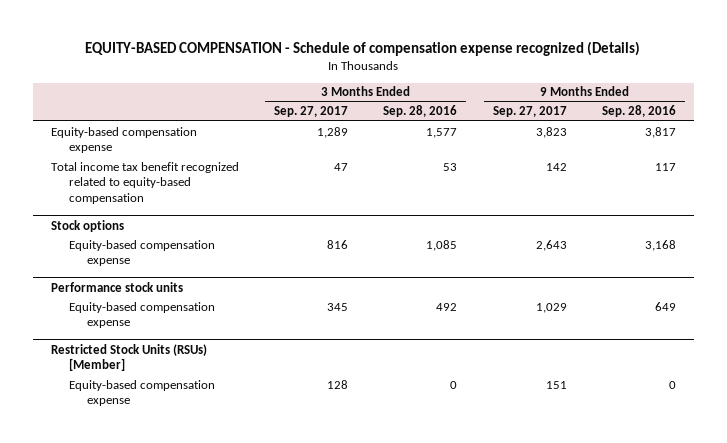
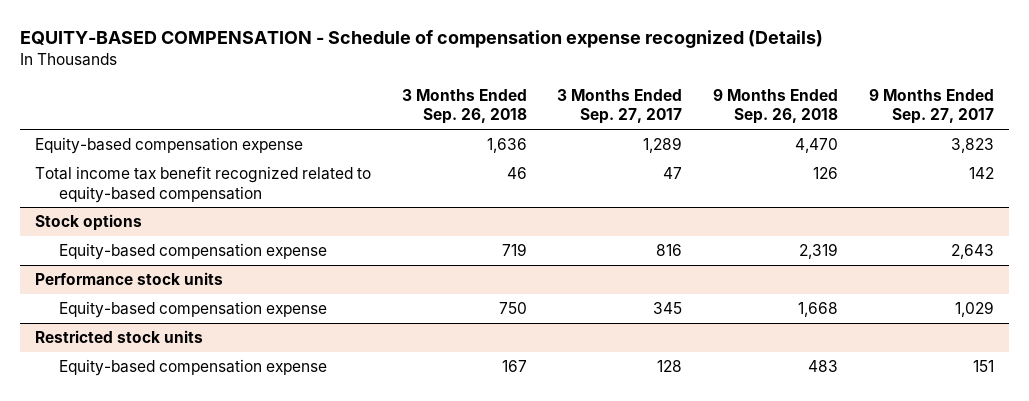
- | 3 Months Ended Sep. 27, 2017 | 3 Months Ended Sep. 28, 2016 | 9 Months Ended Sep. 27, 2017 | 9 Months Ended Sep. 28, 2016
+ | 3 Months Ended Sep. 26, 2018 | 3 Months Ended Sep. 27, 2017 | 9 Months Ended Sep. 26, 2018 | 9 Months Ended Sep. 27, 2017
- Restricted Stock Units (RSUs) [Member]
+ Restricted stock units

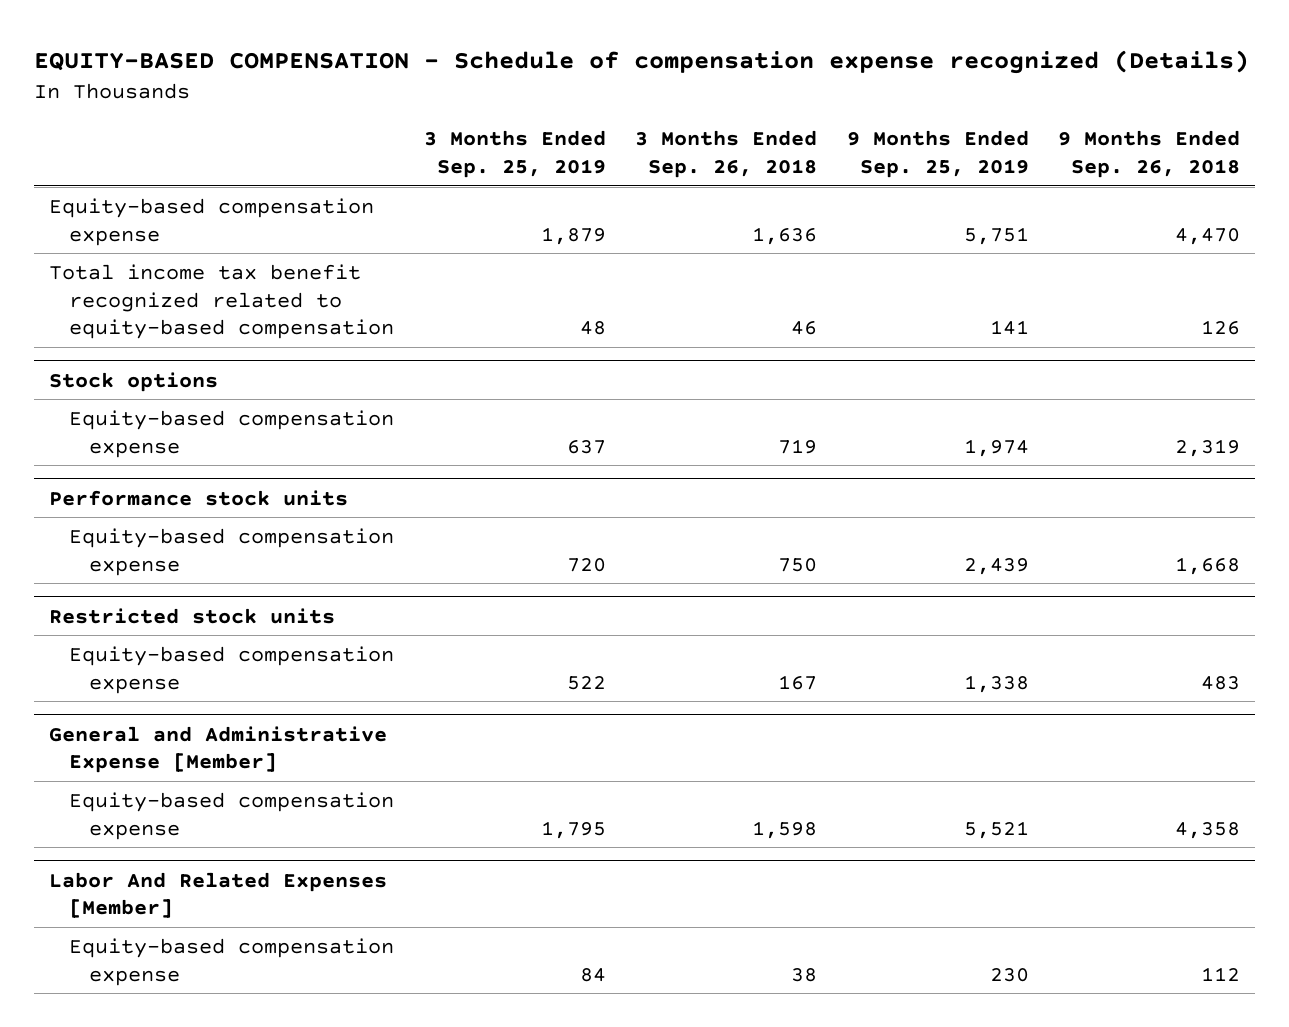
- | 3 Months Ended Sep. 26, 2018 | 3 Months Ended Sep. 27, 2017 | 9 Months Ended Sep. 26, 2018 | 9 Months Ended Sep. 27, 2017
+ | 3 Months Ended Sep. 25, 2019 | 3 Months Ended Sep. 26, 2018 | 9 Months Ended Sep. 25, 2019 | 9 Months Ended Sep. 26, 2018
+ General and Administrative Expense [Member]
+ Equity-based compensation expense | 1,795 | 1,598 | 5,521 | 4,358
+ Labor And Related Expenses [Member]
+ Equity-based compensation expense | 84 | 38 | 230 | 112

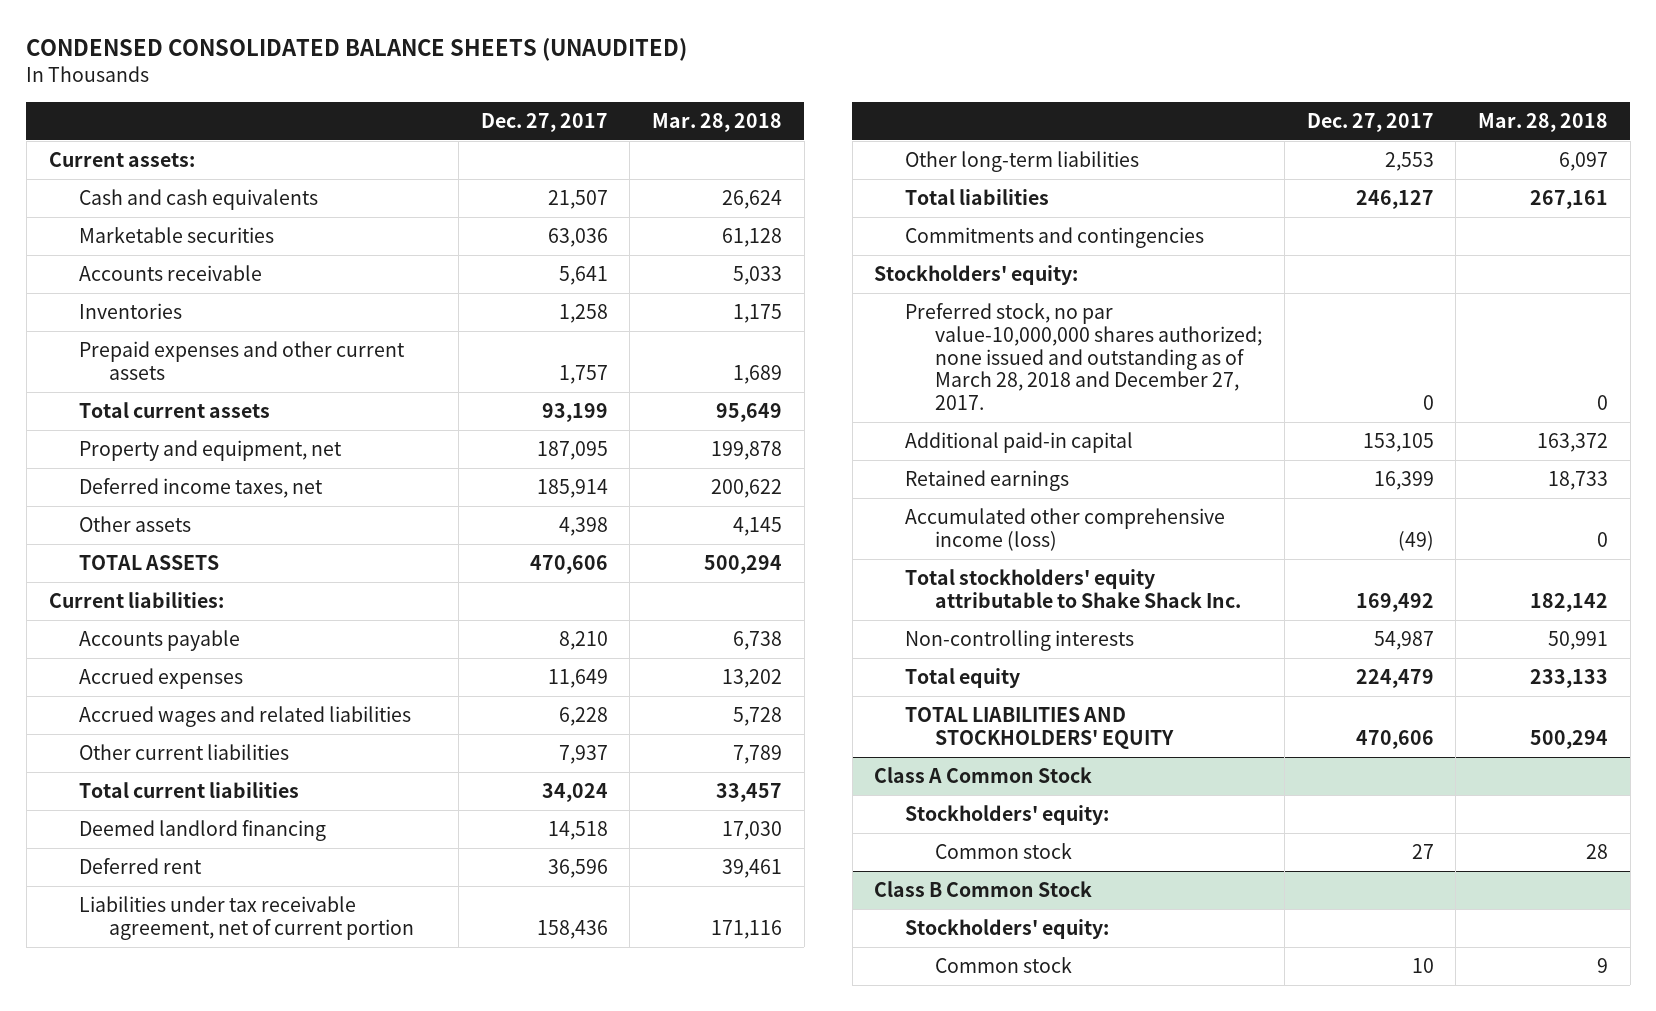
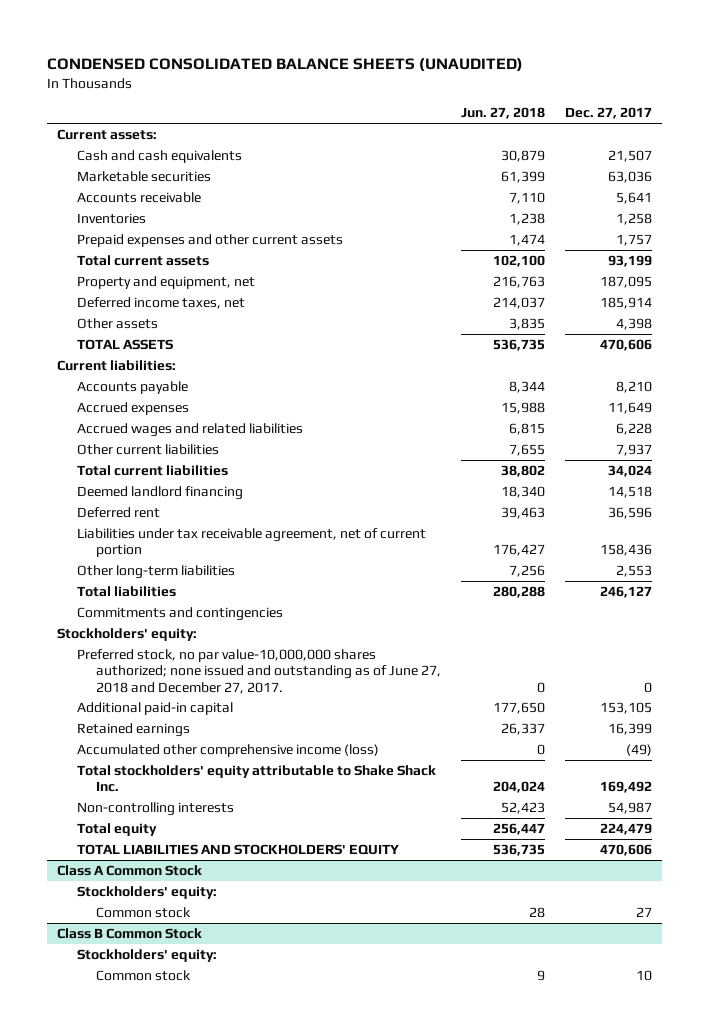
- | Dec. 27, 2017 | Mar. 28, 2018
+ | Jun. 27, 2018 | Dec. 27, 2017
- Preferred stock, no par value-10,000,000 shares authorized; none issued and outstanding as of March 28, 2018 and December 27, 2017. | 0 | 0
+ Preferred stock, no par value-10,000,000 shares authorized; none issued and outstanding as of June 27, 2018 and December 27, 2017. | 0 | 0

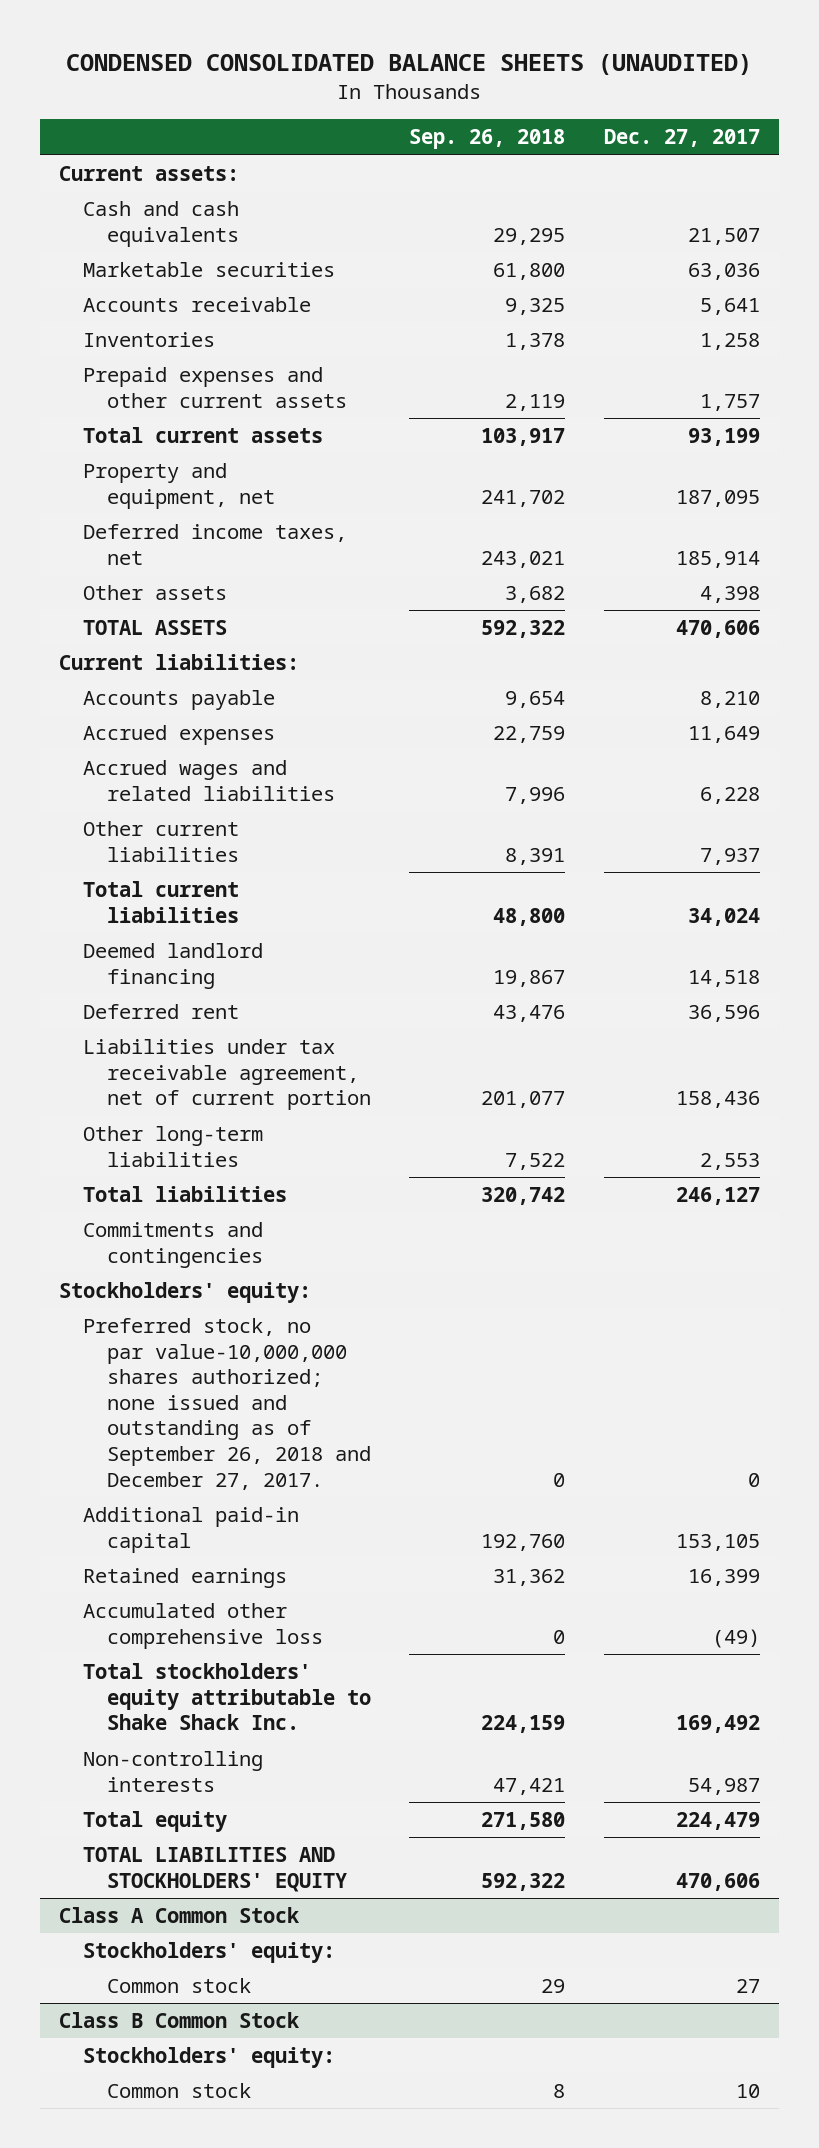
- | Jun. 27, 2018 | Dec. 27, 2017
+ | Sep. 26, 2018 | Dec. 27, 2017
- Preferred stock, no par value-10,000,000 shares authorized; none issued and outstanding as of June 27, 2018 and December 27, 2017. | 0 | 0
+ Preferred stock, no par value-10,000,000 shares authorized; none issued and outstanding as of September 26, 2018 and December 27, 2017. | 0 | 0
- Accumulated other comprehensive income (loss) | 0 | (49)
+ Accumulated other comprehensive loss | 0 | (49)

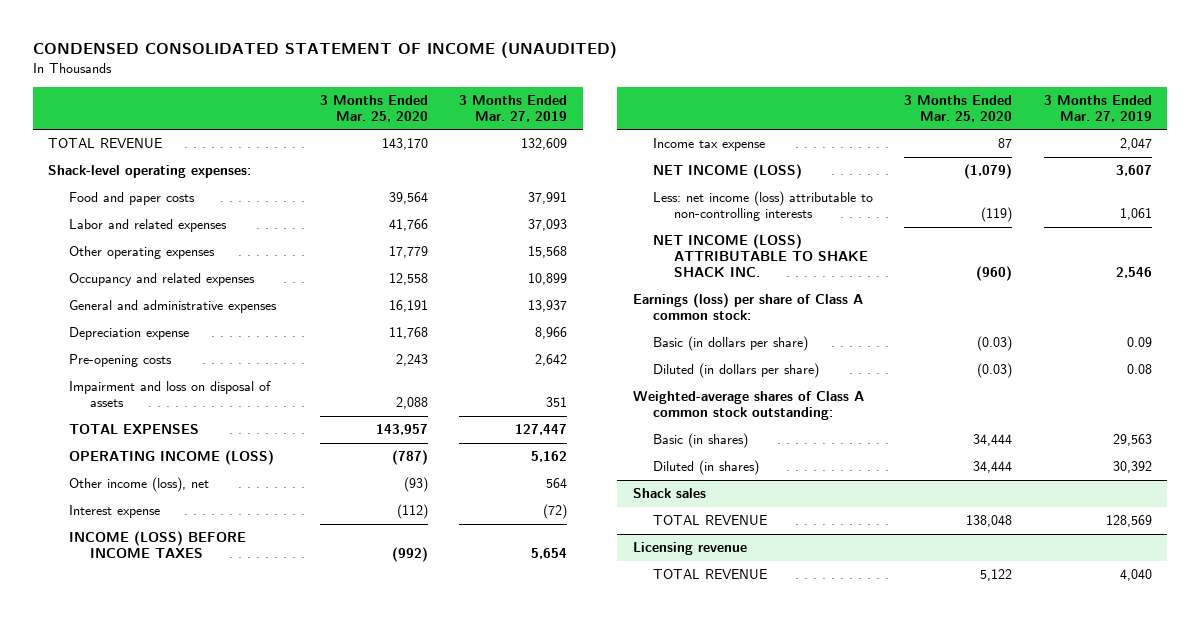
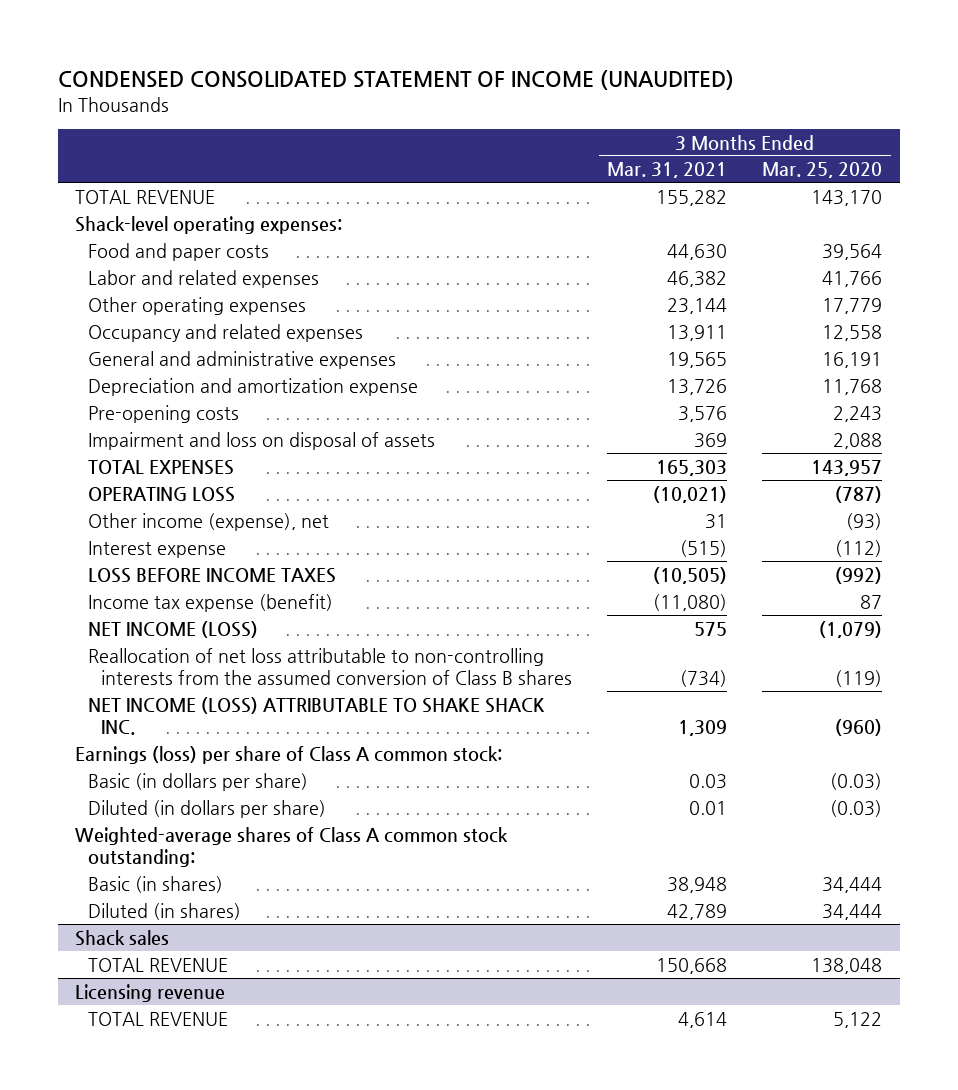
- | 3 Months Ended Mar. 25, 2020 | 3 Months Ended Mar. 27, 2019
+ | 3 Months Ended Mar. 31, 2021 | 3 Months Ended Mar. 25, 2020
- Depreciation expense | 11,768 | 8,966
+ Depreciation and amortization expense | 13,726 | 11,768
- OPERATING INCOME (LOSS) | (787) | 5,162
- Other income (loss), net | (93) | 564
+ OPERATING LOSS | (10,021) | (787)
+ Other income (expense), net | 31 | (93)
- INCOME (LOSS) BEFORE INCOME TAXES | (992) | 5,654
- Income tax expense | 87 | 2,047
+ LOSS BEFORE INCOME TAXES | (10,505) | (992)
+ Income tax expense (benefit) | (11,080) | 87
- Less: net income (loss) attributable to non-controlling interests | (119) | 1,061
+ Reallocation of net loss attributable to non-controlling interests from the assumed conversion of Class B shares | (734) | (119)

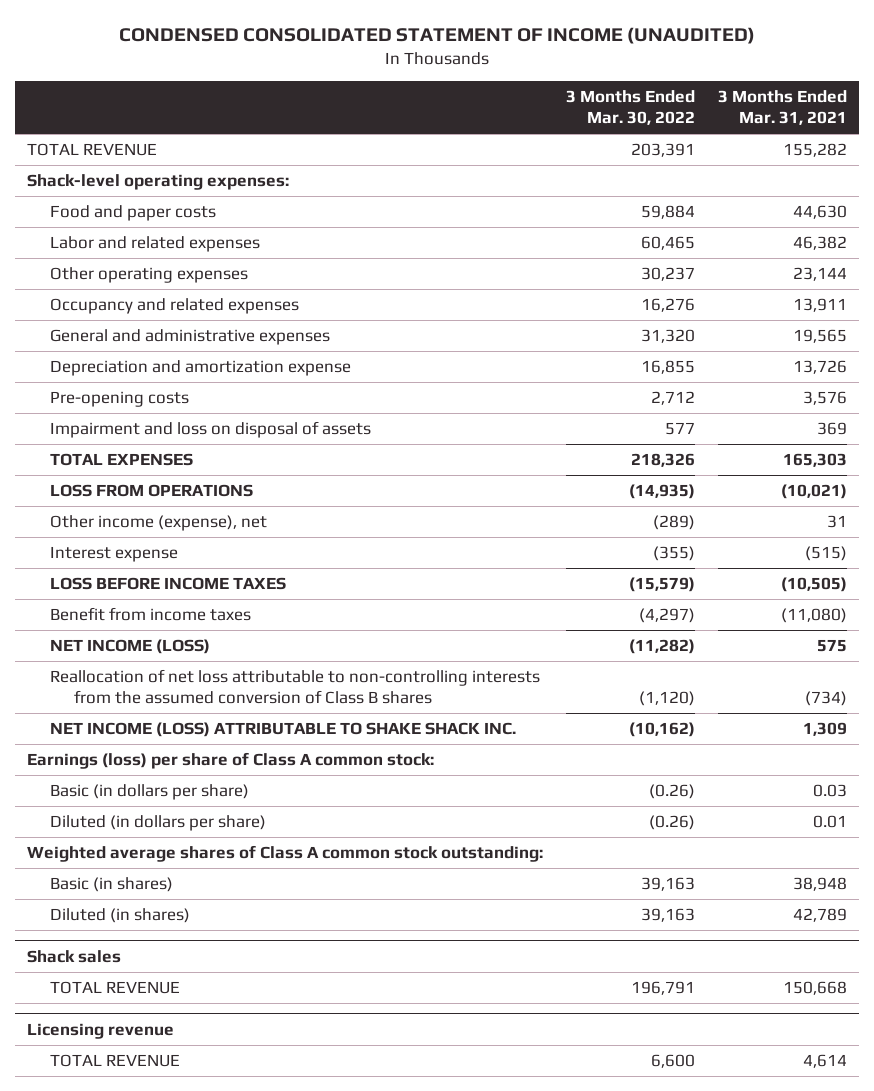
- | 3 Months Ended Mar. 31, 2021 | 3 Months Ended Mar. 25, 2020
+ | 3 Months Ended Mar. 30, 2022 | 3 Months Ended Mar. 31, 2021
- OPERATING LOSS | (10,021) | (787)
+ LOSS FROM OPERATIONS | (14,935) | (10,021)
- Income tax expense (benefit) | (11,080) | 87
+ Benefit from income taxes | (4,297) | (11,080)
- Weighted-average shares of Class A common stock outstanding:
+ Weighted average shares of Class A common stock outstanding:

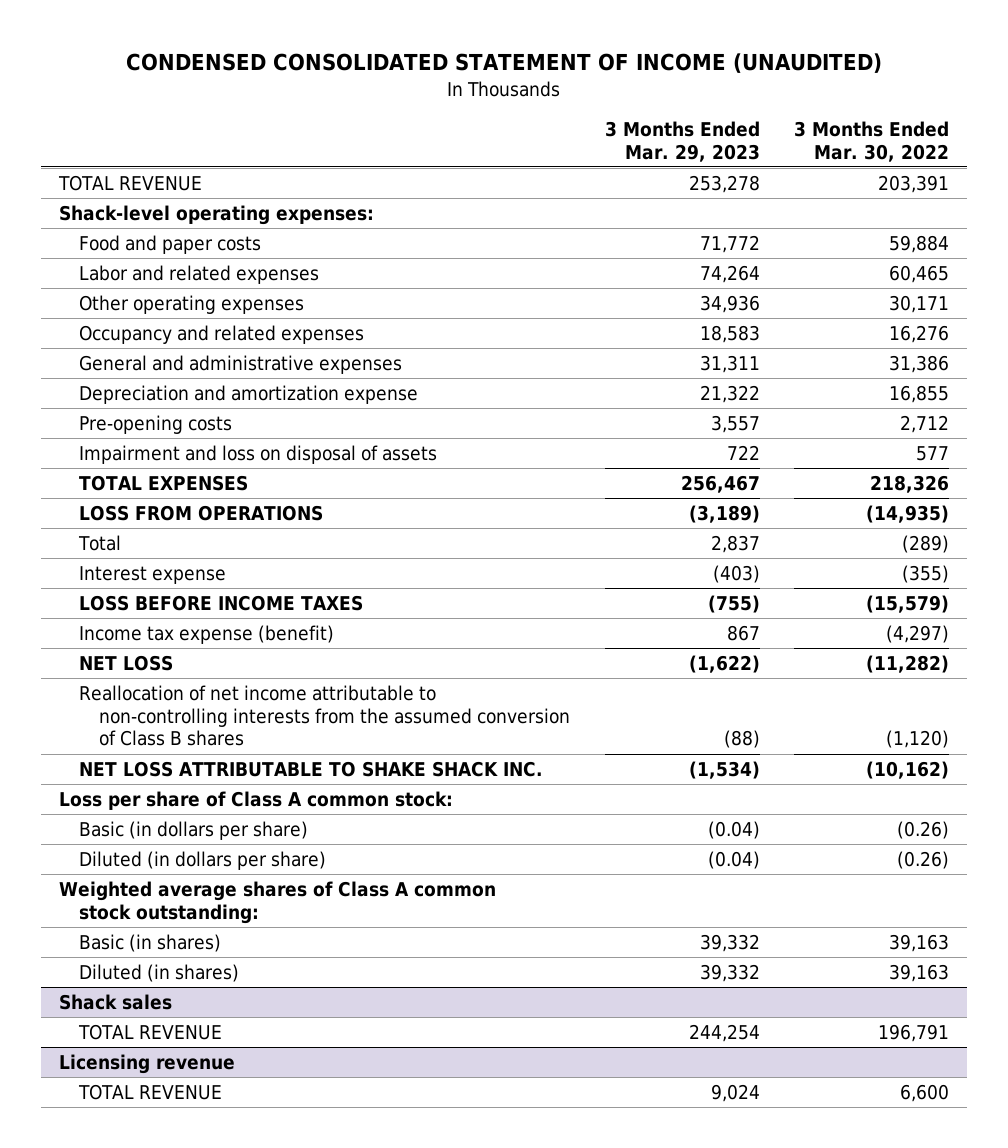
- | 3 Months Ended Mar. 30, 2022 | 3 Months Ended Mar. 31, 2021
+ | 3 Months Ended Mar. 29, 2023 | 3 Months Ended Mar. 30, 2022
- Other operating expenses | 30,237 | 23,144
+ Other operating expenses | 34,936 | 30,171
- General and administrative expenses | 31,320 | 19,565
+ General and administrative expenses | 31,311 | 31,386
- Other income (expense), net | (289) | 31
+ Total | 2,837 | (289)
- Benefit from income taxes | (4,297) | (11,080)
- NET INCOME (LOSS) | (11,282) | 575
- Reallocation of net loss attributable to non-controlling interests from the assumed conversion of Class B shares | (1,120) | (734)
- NET INCOME (LOSS) ATTRIBUTABLE TO SHAKE SHACK INC. | (10,162) | 1,309
- Earnings (loss) per share of Class A common stock:
+ Income tax expense (benefit) | 867 | (4,297)
+ NET LOSS | (1,622) | (11,282)
+ Reallocation of net income attributable to non-controlling interests from the assumed conversion of Class B shares | (88) | (1,120)
+ NET LOSS ATTRIBUTABLE TO SHAKE SHACK INC. | (1,534) | (10,162)
+ Loss per share of Class A common stock:

